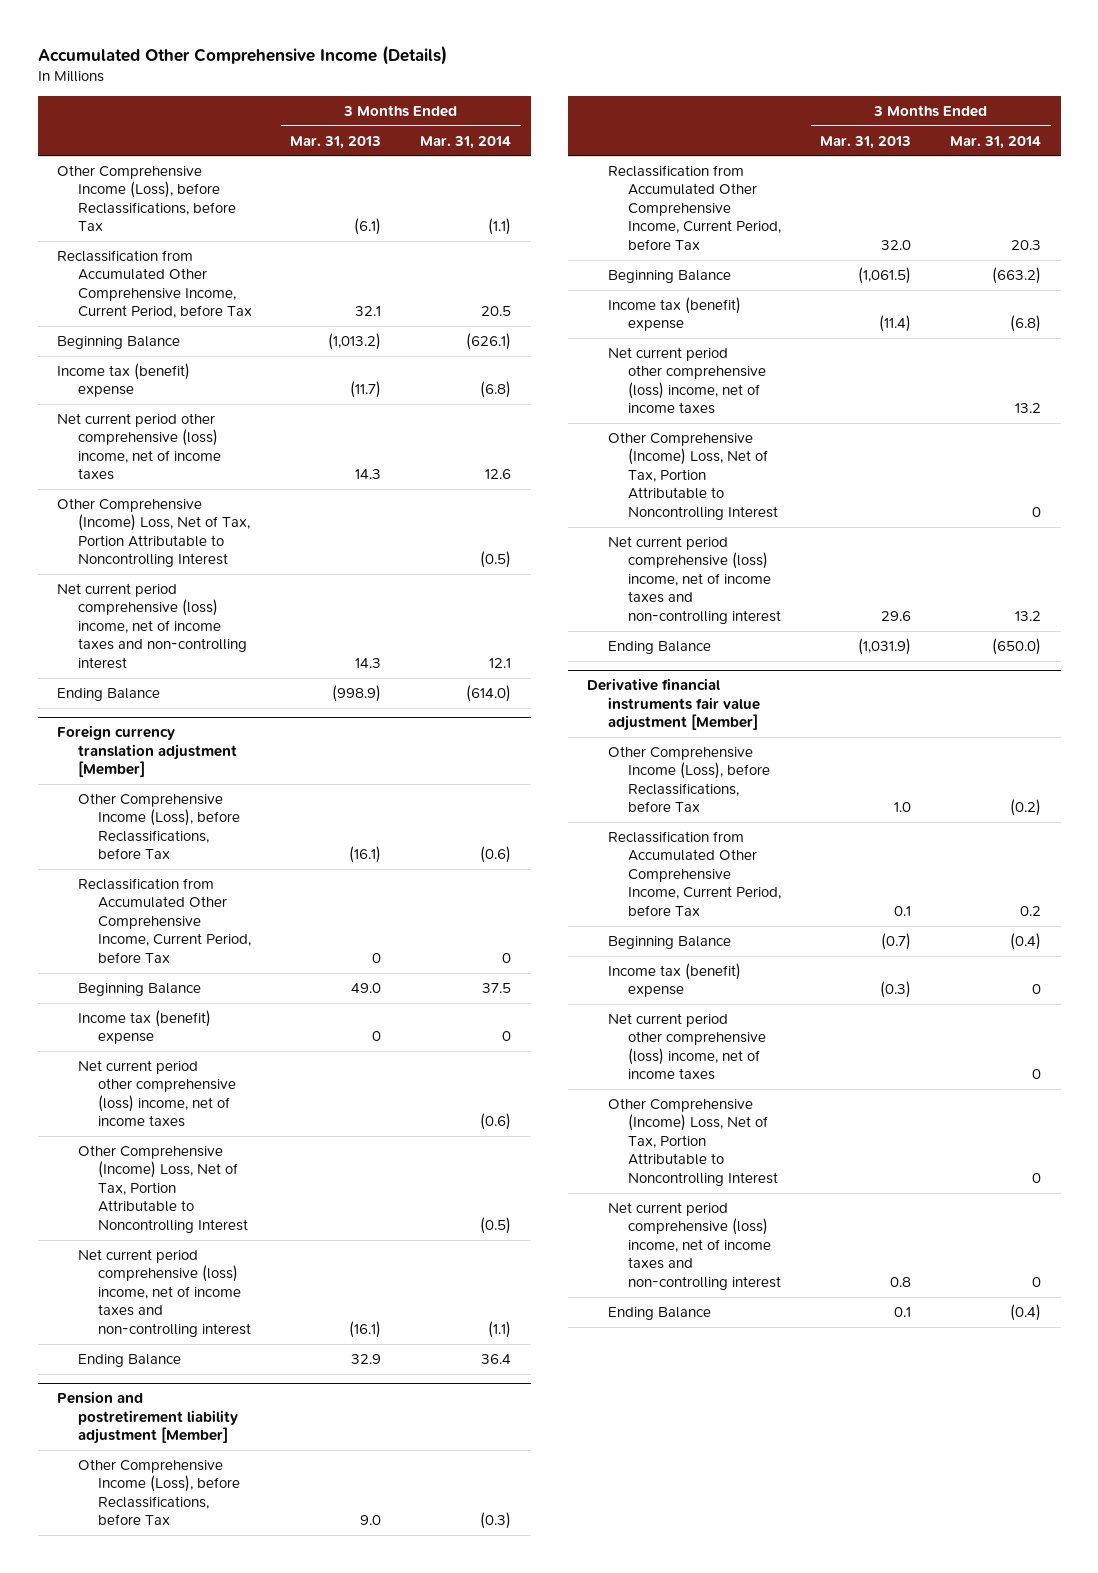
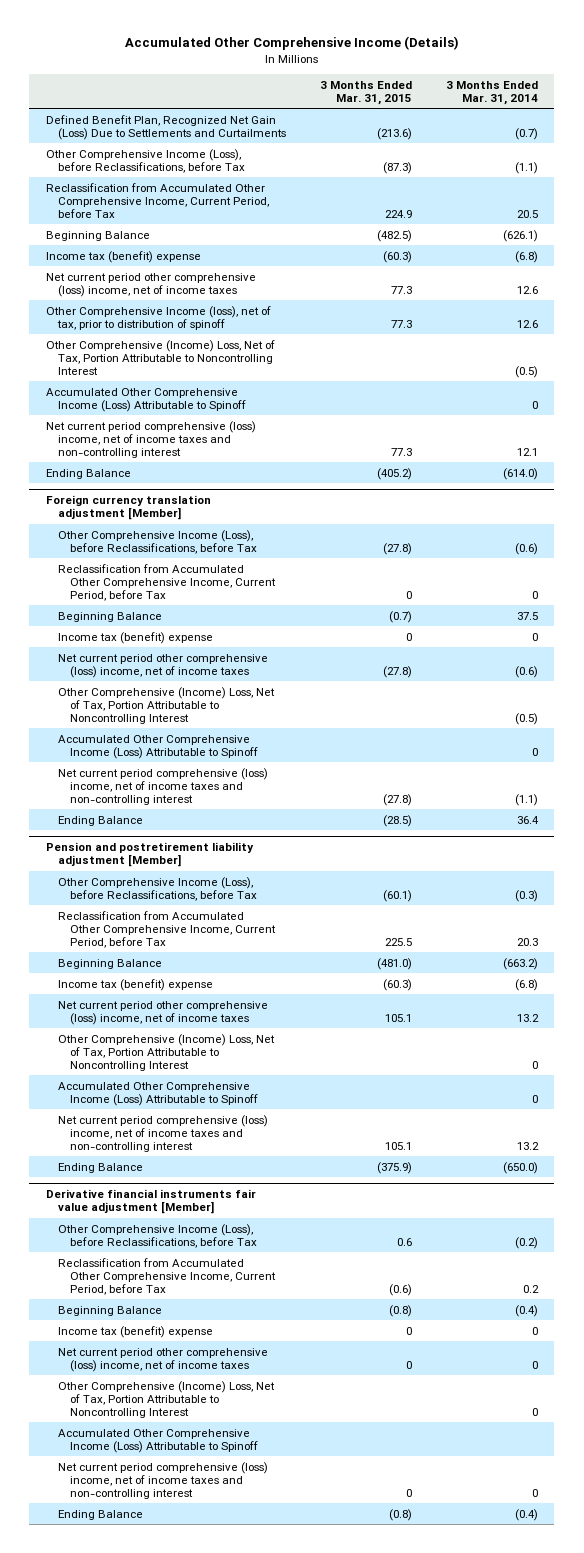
- | 3 Months Ended Mar. 31, 2013 | 3 Months Ended Mar. 31, 2014
+ | 3 Months Ended Mar. 31, 2015 | 3 Months Ended Mar. 31, 2014
+ Defined Benefit Plan, Recognized Net Gain (Loss) Due to Settlements and Curtailments | (213.6) | (0.7)
+ Other Comprehensive Income (loss), net of tax, prior to distribution of spinoff | 77.3 | 12.6
+ Accumulated Other Comprehensive Income (Loss) Attributable to Spinoff | | 0
@ Foreign currency translation adjustment [Member]
+ Accumulated Other Comprehensive Income (Loss) Attributable to Spinoff | | 0
@ Pension and postretirement liability adjustment [Member]
+ Accumulated Other Comprehensive Income (Loss) Attributable to Spinoff | | 0
@ Derivative financial instruments fair value adjustment [Member]
+ Accumulated Other Comprehensive Income (Loss) Attributable to Spinoff

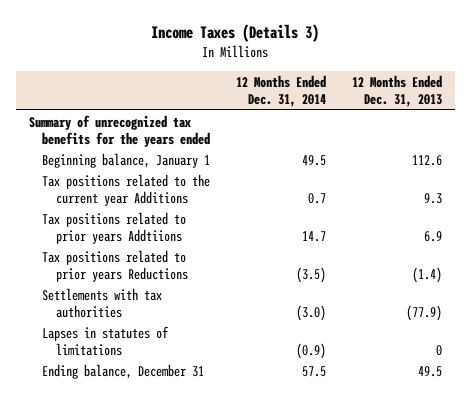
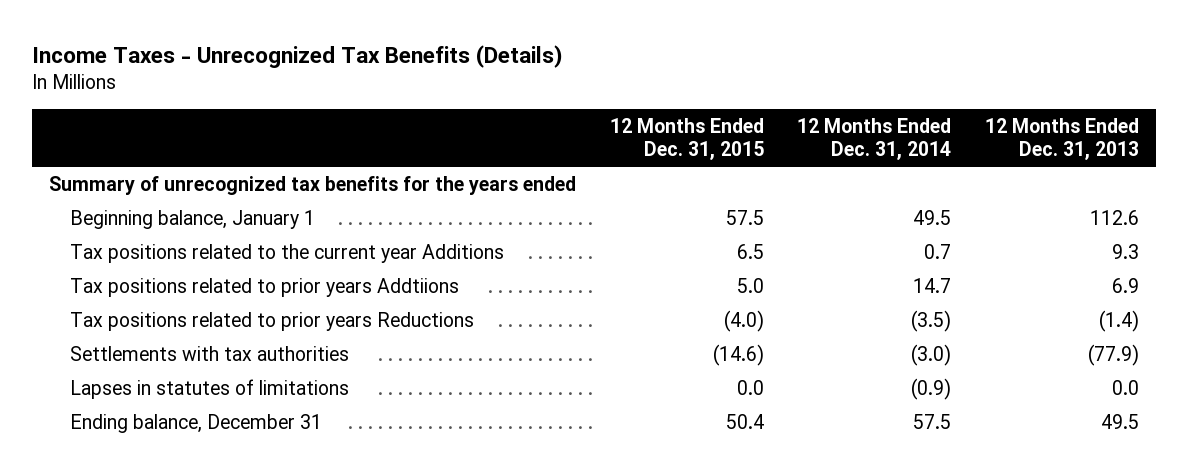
- Income Taxes (Details 3)
+ Income Taxes - Unrecognized Tax Benefits (Details)
- | 12 Months Ended Dec. 31, 2014 | 12 Months Ended Dec. 31, 2013
+ | 12 Months Ended Dec. 31, 2015 | 12 Months Ended Dec. 31, 2014 | 12 Months Ended Dec. 31, 2013
- Lapses in statutes of limitations | (0.9) | 0
+ Lapses in statutes of limitations | 0.0 | (0.9) | 0.0

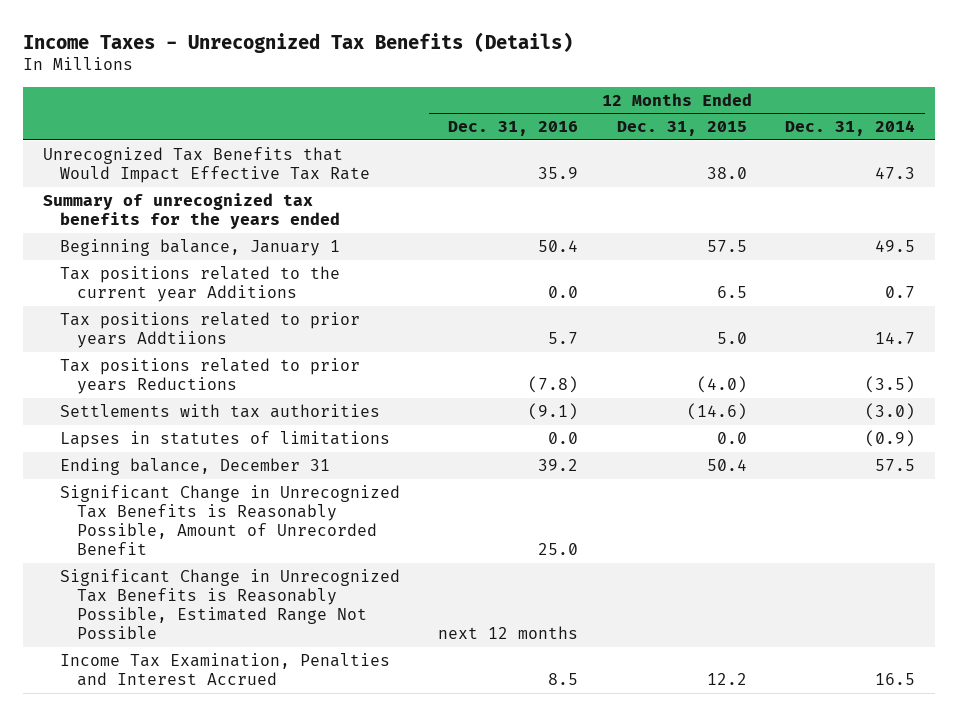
- | 12 Months Ended Dec. 31, 2015 | 12 Months Ended Dec. 31, 2014 | 12 Months Ended Dec. 31, 2013
+ | 12 Months Ended Dec. 31, 2016 | 12 Months Ended Dec. 31, 2015 | 12 Months Ended Dec. 31, 2014
+ Unrecognized Tax Benefits that Would Impact Effective Tax Rate | 35.9 | 38.0 | 47.3
+ Significant Change in Unrecognized Tax Benefits is Reasonably Possible, Amount of Unrecorded Benefit | 25.0 | |
+ Significant Change in Unrecognized Tax Benefits is Reasonably Possible, Estimated Range Not Possible | next 12 months | |
+ Income Tax Examination, Penalties and Interest Accrued | 8.5 | 12.2 | 16.5

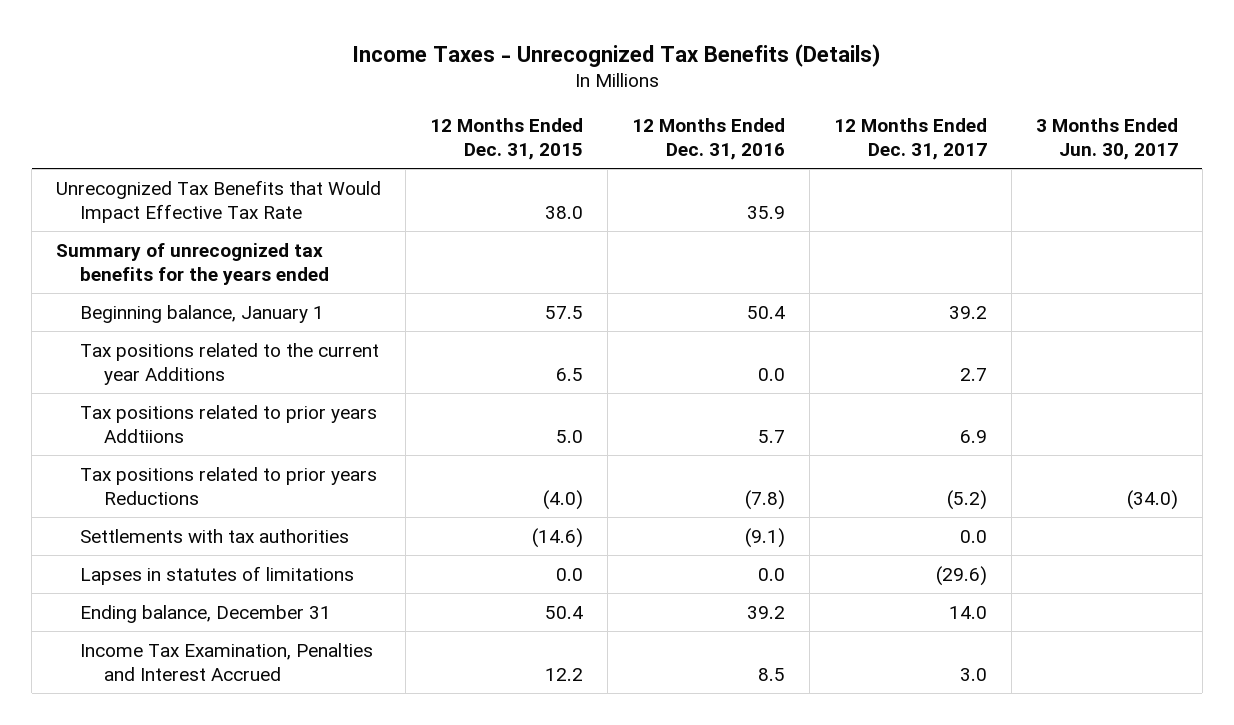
- | 12 Months Ended Dec. 31, 2016 | 12 Months Ended Dec. 31, 2015 | 12 Months Ended Dec. 31, 2014
+ | 12 Months Ended Dec. 31, 2015 | 12 Months Ended Dec. 31, 2016 | 12 Months Ended Dec. 31, 2017 | 3 Months Ended Jun. 30, 2017
- Significant Change in Unrecognized Tax Benefits is Reasonably Possible, Amount of Unrecorded Benefit | 25.0 | |
- Significant Change in Unrecognized Tax Benefits is Reasonably Possible, Estimated Range Not Possible | next 12 months | |

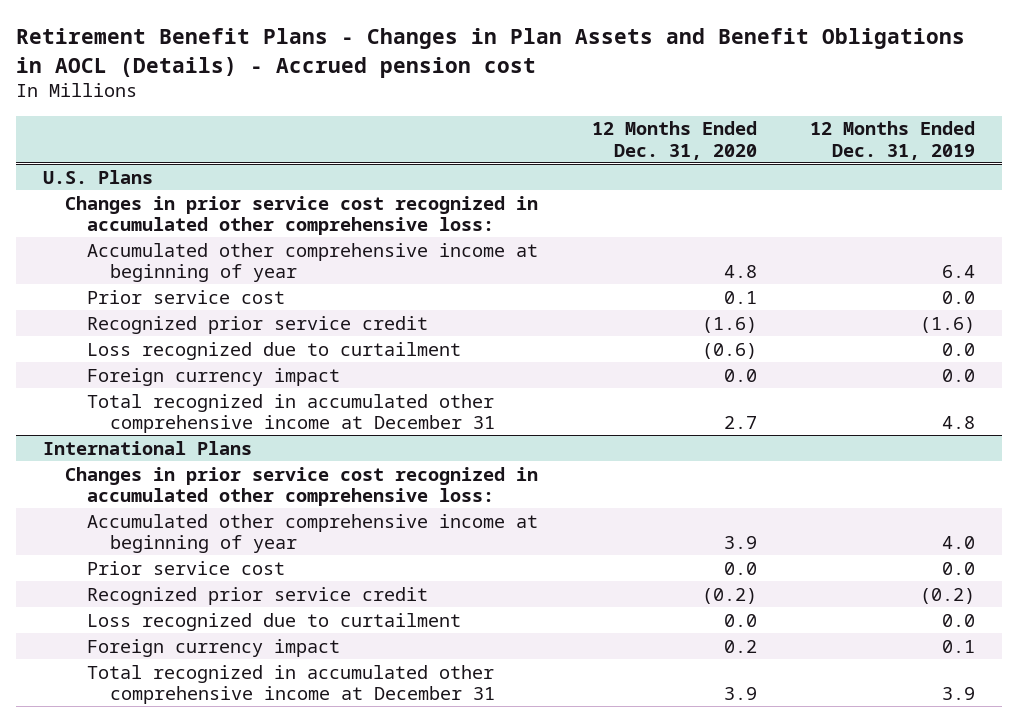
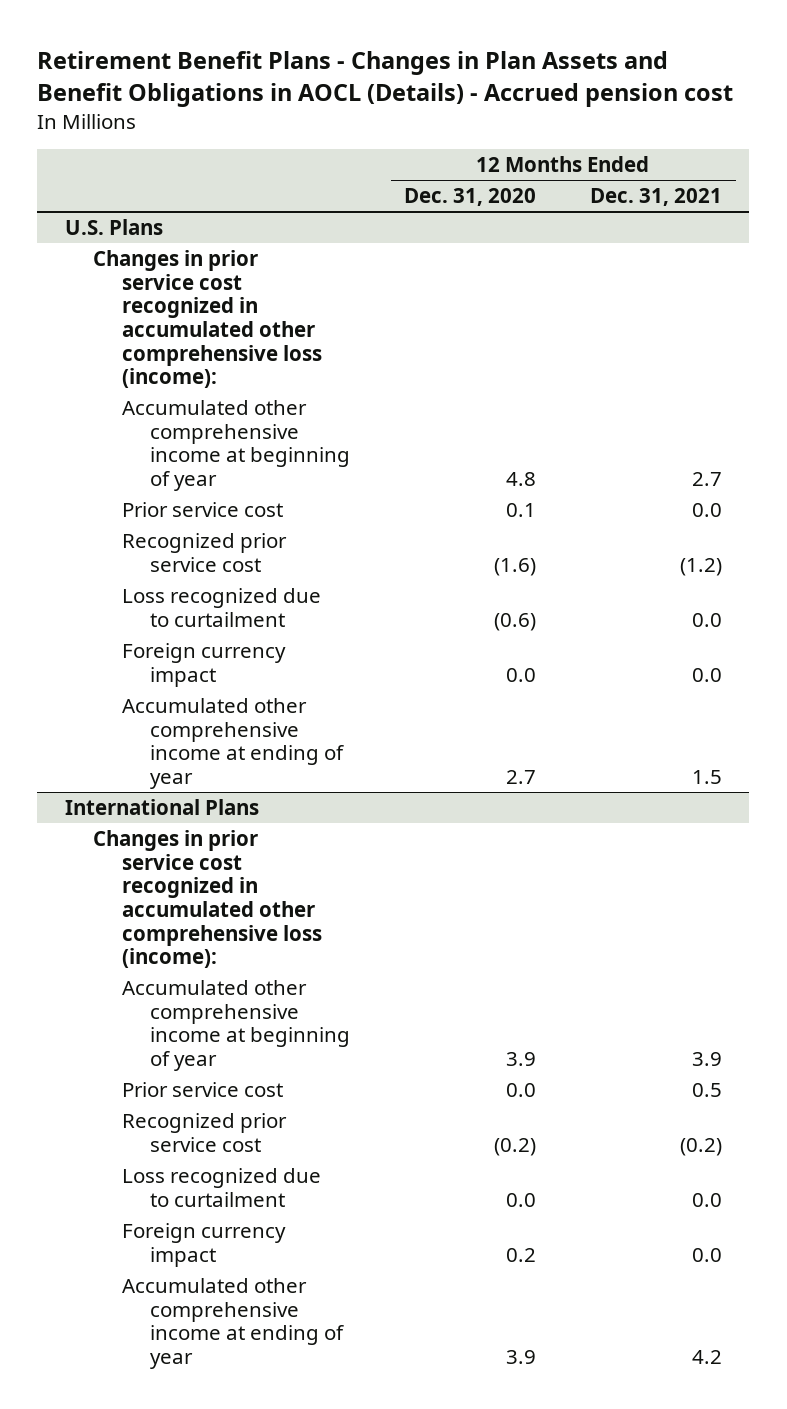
- | 12 Months Ended Dec. 31, 2020 | 12 Months Ended Dec. 31, 2019
+ | 12 Months Ended Dec. 31, 2020 | 12 Months Ended Dec. 31, 2021
@ U.S. Plans
- Changes in prior service cost recognized in accumulated other comprehensive loss:
+ Changes in prior service cost recognized in accumulated other comprehensive loss (income):
- Recognized prior service credit | (1.6) | (1.6)
+ Recognized prior service cost | (1.6) | (1.2)
- Total recognized in accumulated other comprehensive income at December 31 | 2.7 | 4.8
+ Accumulated other comprehensive income at ending of year | 2.7 | 1.5
@ International Plans
- Changes in prior service cost recognized in accumulated other comprehensive loss:
+ Changes in prior service cost recognized in accumulated other comprehensive loss (income):
- Recognized prior service credit | (0.2) | (0.2)
+ Recognized prior service cost | (0.2) | (0.2)
- Total recognized in accumulated other comprehensive income at December 31 | 3.9 | 3.9
+ Accumulated other comprehensive income at ending of year | 3.9 | 4.2

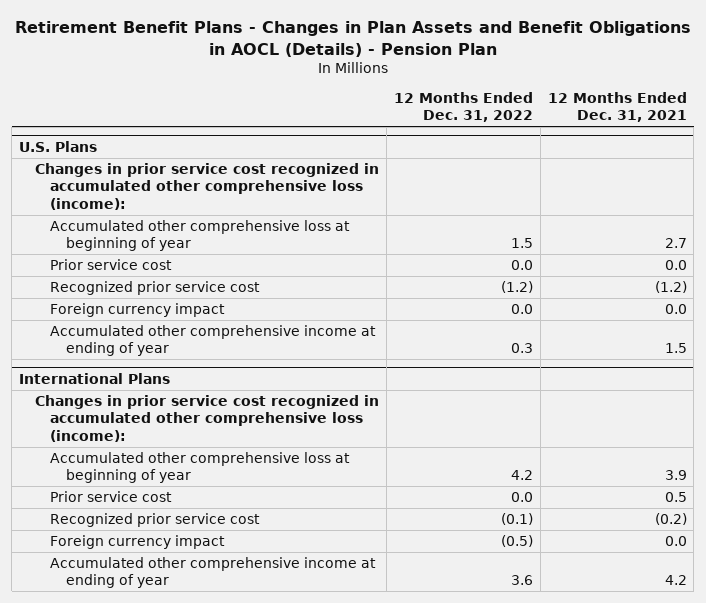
- Retirement Benefit Plans - Changes in Plan Assets and Benefit Obligations in AOCL (Details) - Accrued pension cost
+ Retirement Benefit Plans - Changes in Plan Assets and Benefit Obligations in AOCL (Details) - Pension Plan
- | 12 Months Ended Dec. 31, 2020 | 12 Months Ended Dec. 31, 2021
+ | 12 Months Ended Dec. 31, 2022 | 12 Months Ended Dec. 31, 2021
@ U.S. Plans
- Accumulated other comprehensive income at beginning of year | 4.8 | 2.7
+ Accumulated other comprehensive loss at beginning of year | 1.5 | 2.7
- Loss recognized due to curtailment | (0.6) | 0.0
@ International Plans
- Accumulated other comprehensive income at beginning of year | 3.9 | 3.9
+ Accumulated other comprehensive loss at beginning of year | 4.2 | 3.9
- Loss recognized due to curtailment | 0.0 | 0.0

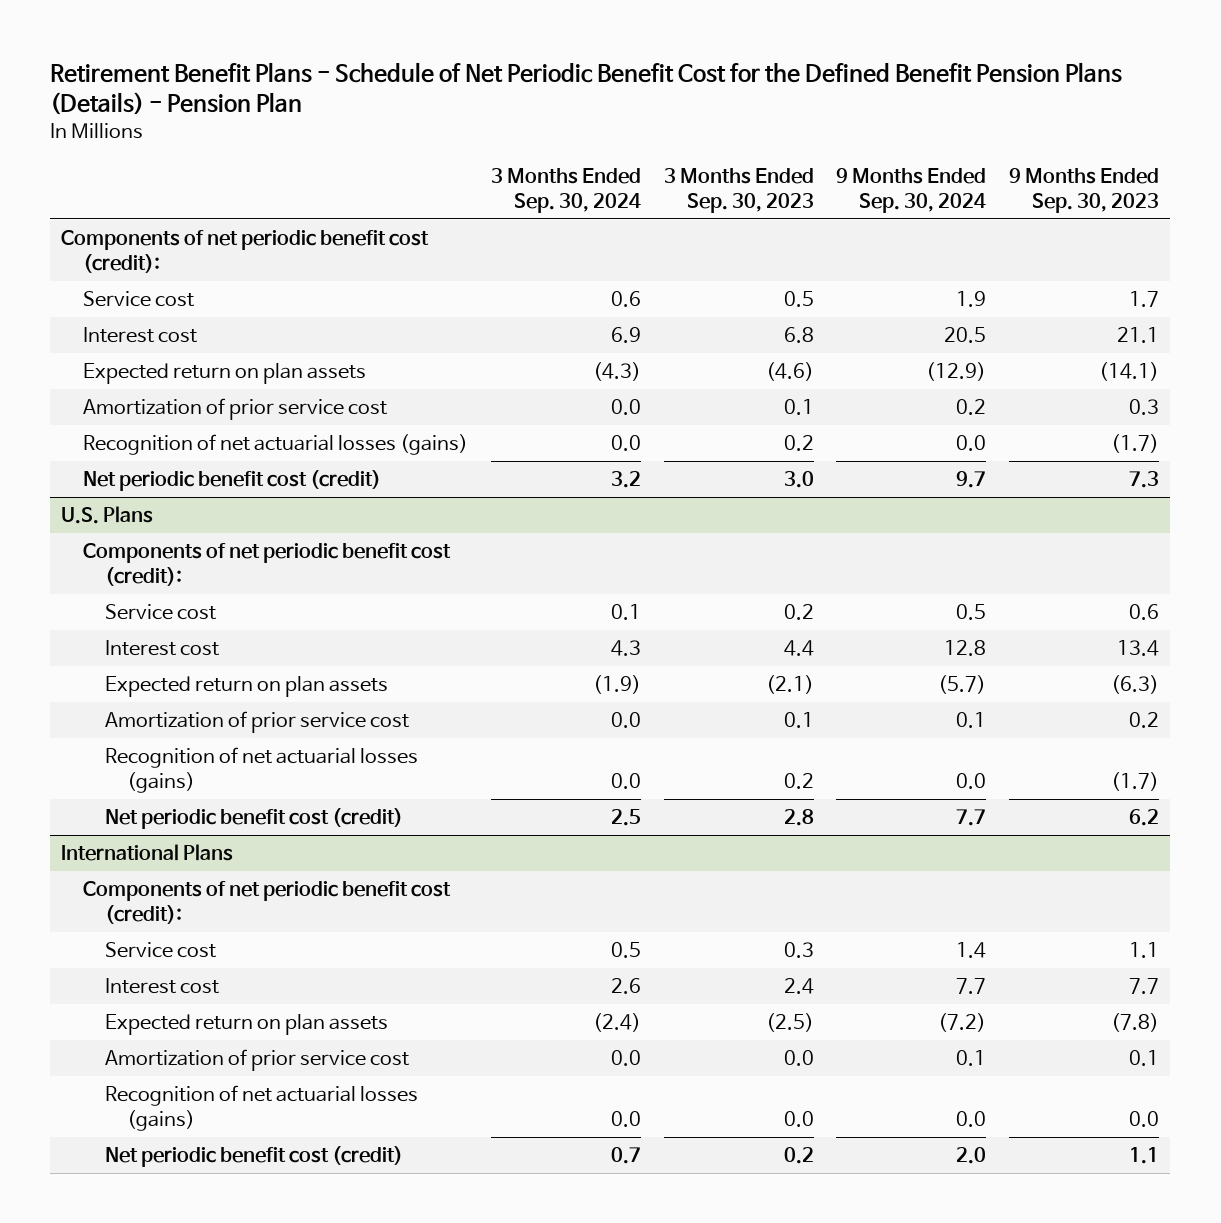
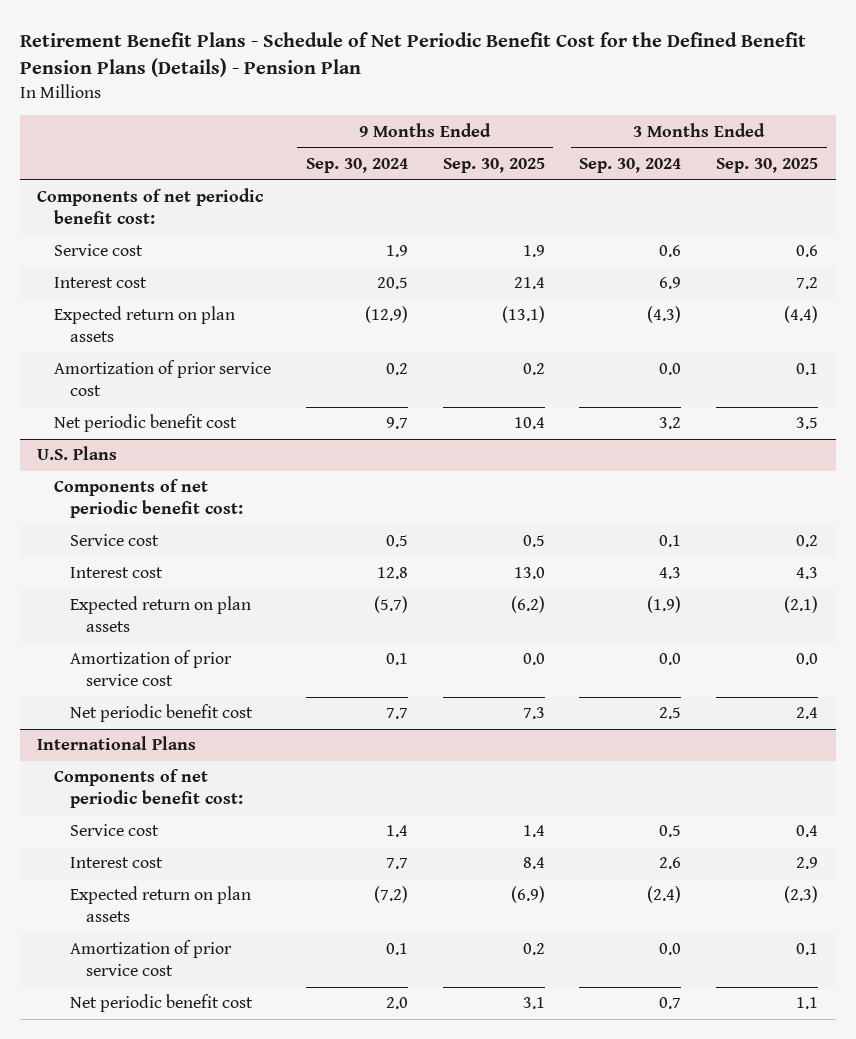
- | 3 Months Ended Sep. 30, 2024 | 3 Months Ended Sep. 30, 2023 | 9 Months Ended Sep. 30, 2024 | 9 Months Ended Sep. 30, 2023
+ | 9 Months Ended Sep. 30, 2024 | 9 Months Ended Sep. 30, 2025 | 3 Months Ended Sep. 30, 2024 | 3 Months Ended Sep. 30, 2025
- Components of net periodic benefit cost (credit):
+ Components of net periodic benefit cost:
- Recognition of net actuarial losses (gains) | 0.0 | 0.2 | 0.0 | (1.7)
- Net periodic benefit cost (credit) | 3.2 | 3.0 | 9.7 | 7.3
+ Net periodic benefit cost | 9.7 | 10.4 | 3.2 | 3.5
@ U.S. Plans
- Components of net periodic benefit cost (credit):
+ Components of net periodic benefit cost:
- Recognition of net actuarial losses (gains) | 0.0 | 0.2 | 0.0 | (1.7)
- Net periodic benefit cost (credit) | 2.5 | 2.8 | 7.7 | 6.2
+ Net periodic benefit cost | 7.7 | 7.3 | 2.5 | 2.4
@ International Plans
- Components of net periodic benefit cost (credit):
+ Components of net periodic benefit cost:
- Recognition of net actuarial losses (gains) | 0.0 | 0.0 | 0.0 | 0.0
- Net periodic benefit cost (credit) | 0.7 | 0.2 | 2.0 | 1.1
+ Net periodic benefit cost | 2.0 | 3.1 | 0.7 | 1.1

